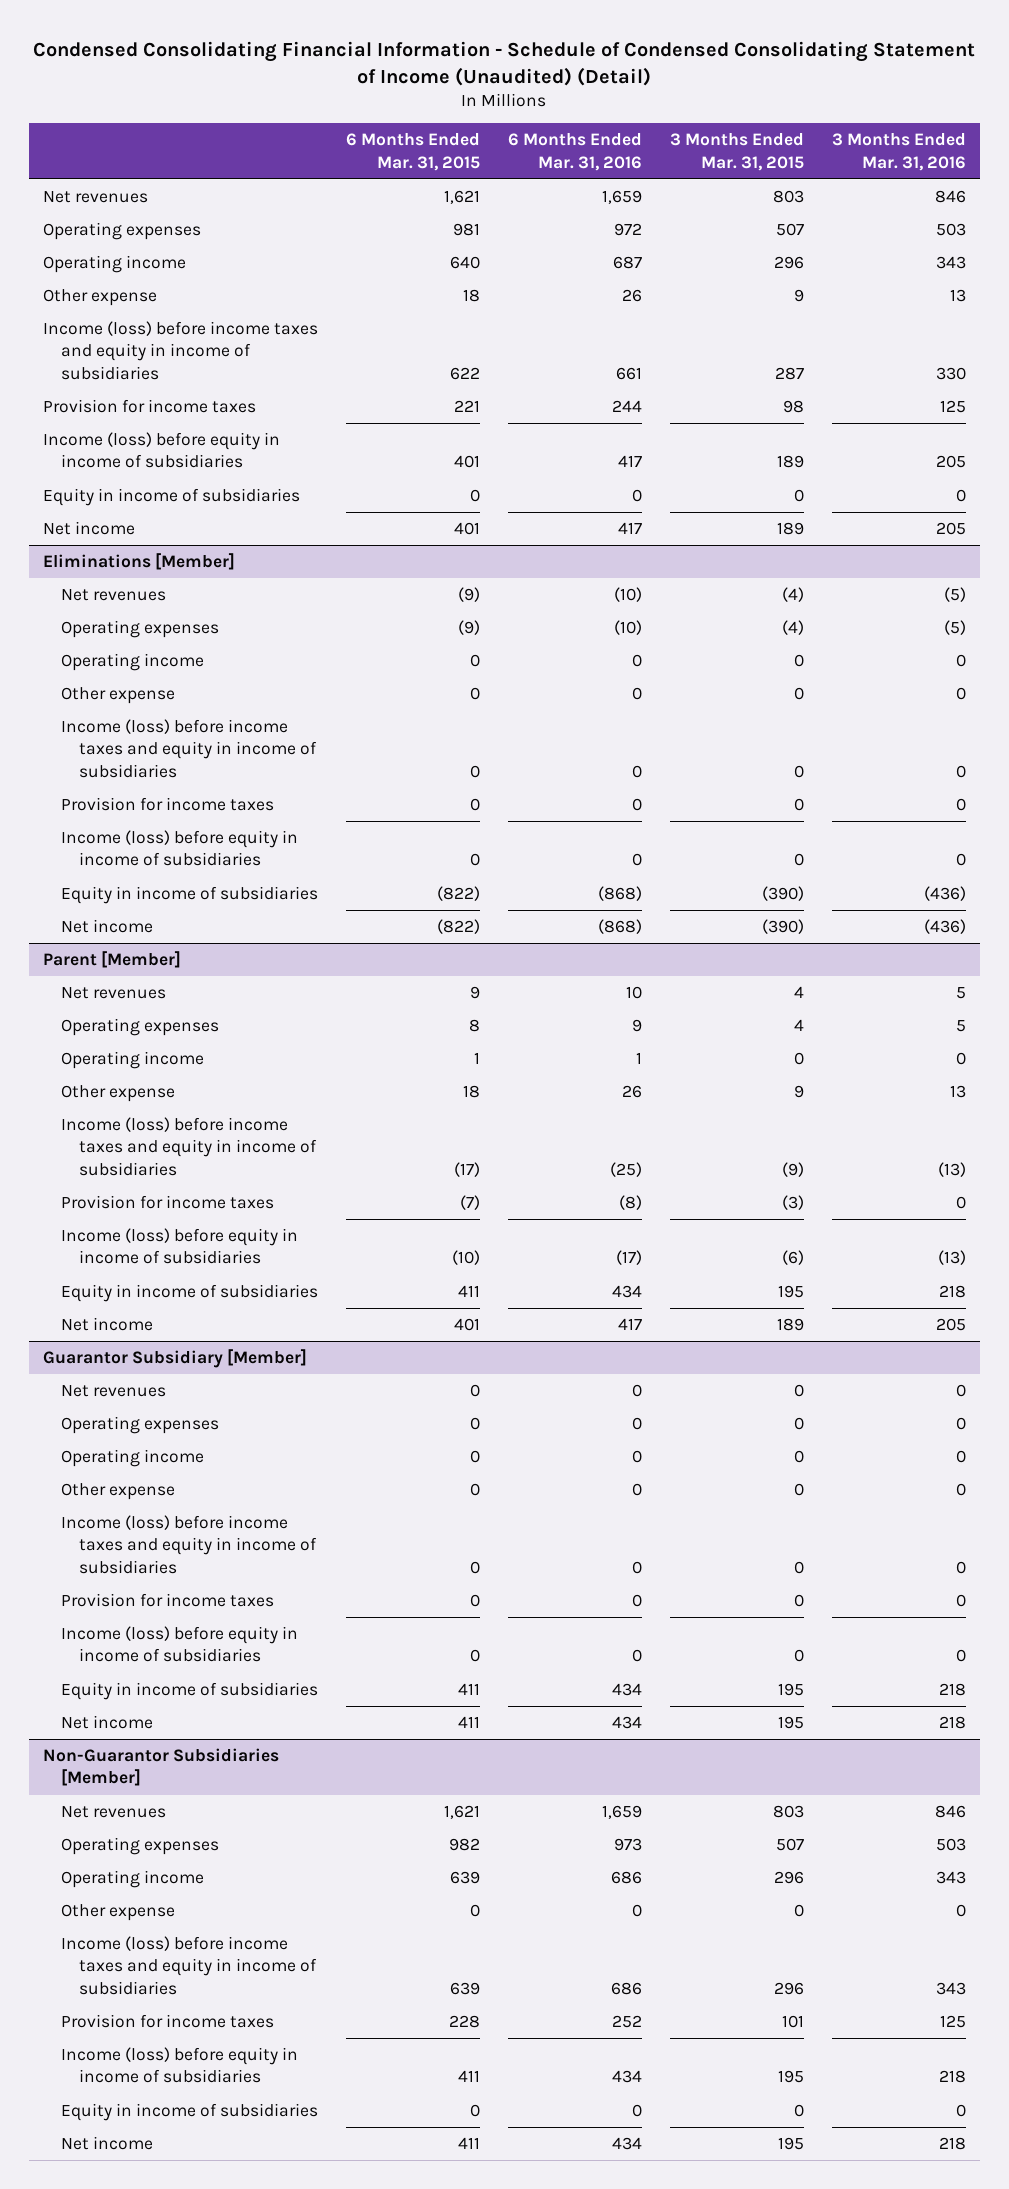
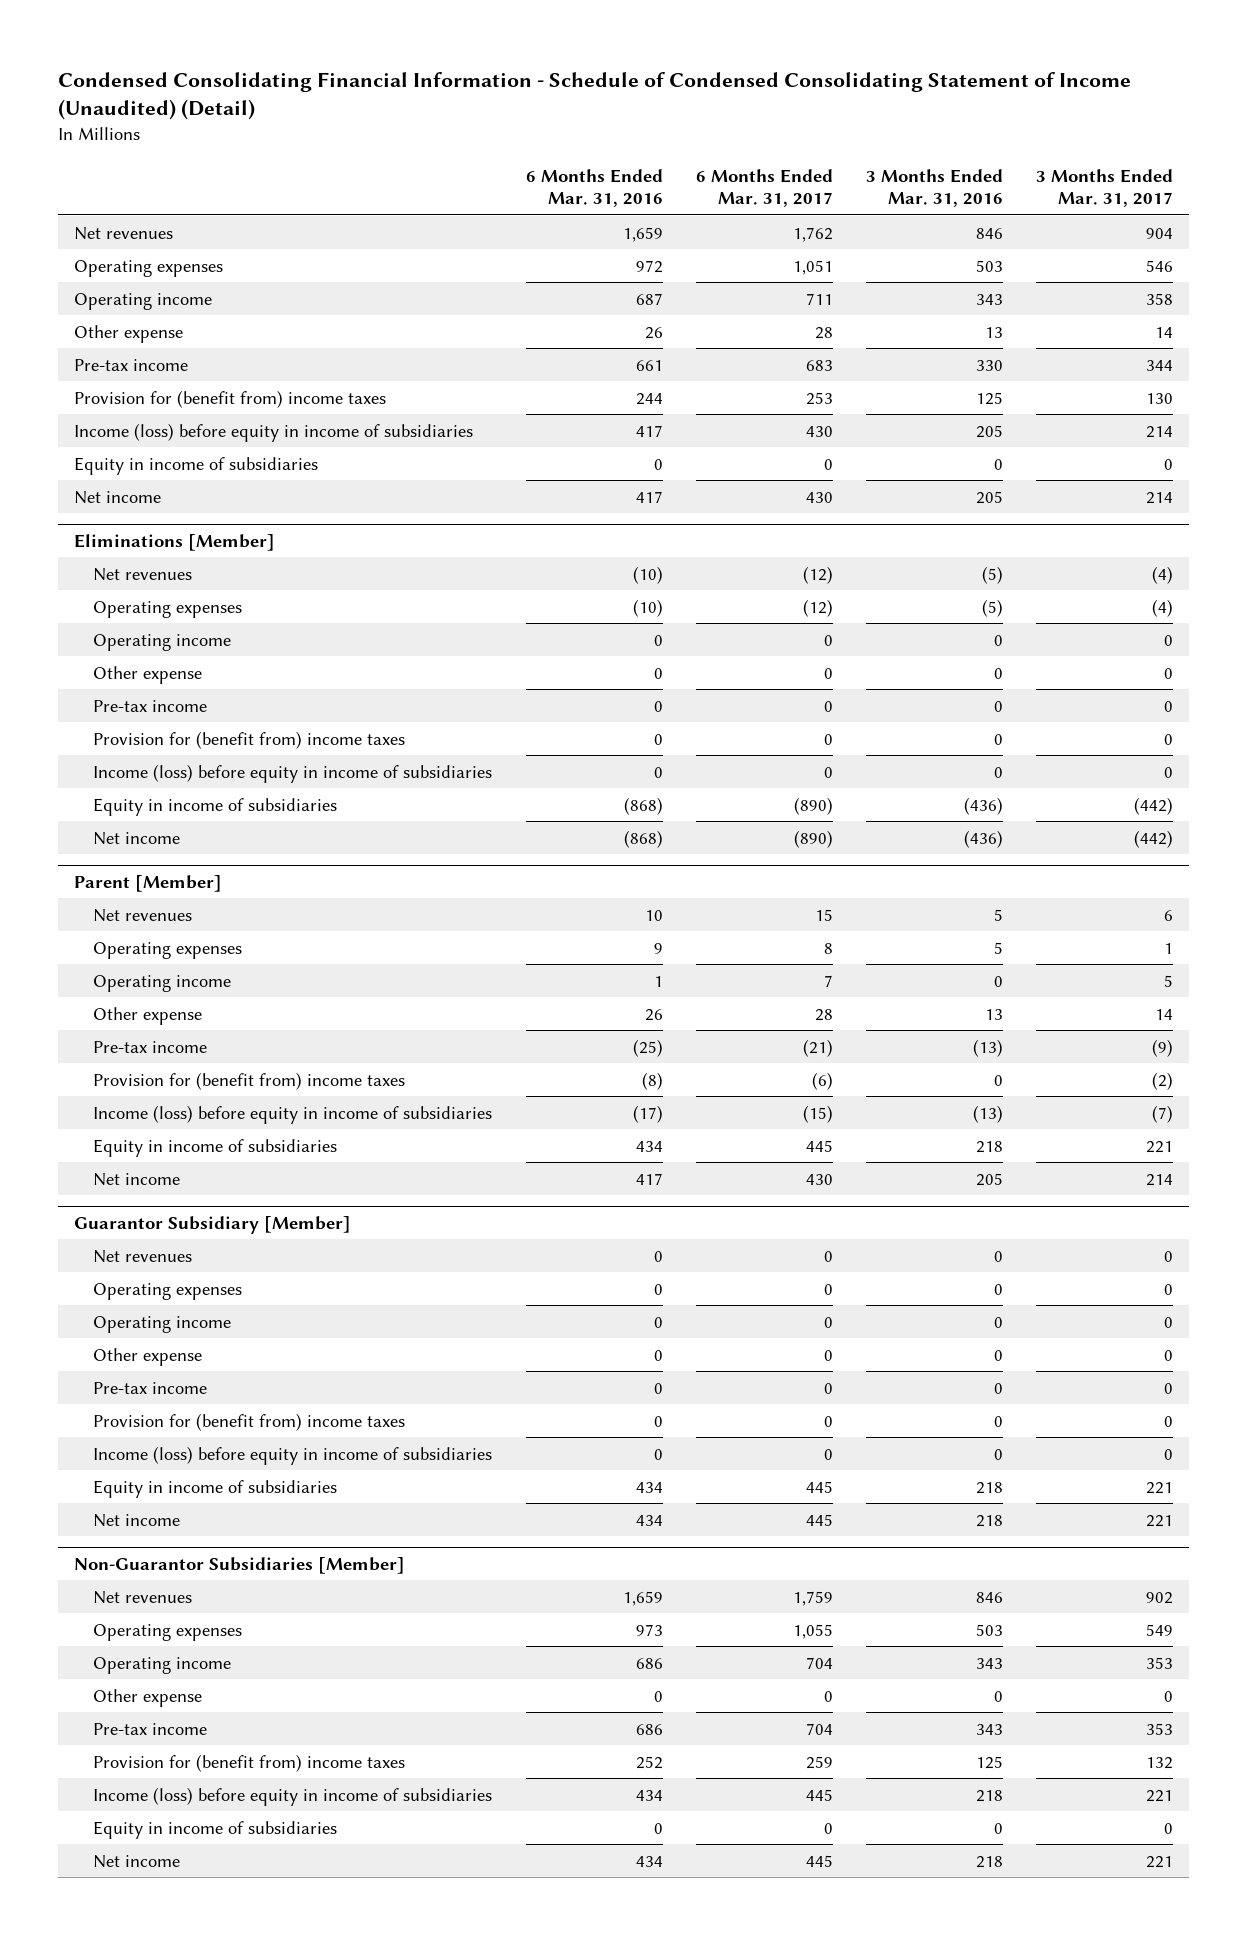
- | 6 Months Ended Mar. 31, 2015 | 6 Months Ended Mar. 31, 2016 | 3 Months Ended Mar. 31, 2015 | 3 Months Ended Mar. 31, 2016
+ | 6 Months Ended Mar. 31, 2016 | 6 Months Ended Mar. 31, 2017 | 3 Months Ended Mar. 31, 2016 | 3 Months Ended Mar. 31, 2017
- Income (loss) before income taxes and equity in income of subsidiaries | 622 | 661 | 287 | 330
- Provision for income taxes | 221 | 244 | 98 | 125
+ Pre-tax income | 661 | 683 | 330 | 344
+ Provision for (benefit from) income taxes | 244 | 253 | 125 | 130
@ Eliminations [Member]
- Income (loss) before income taxes and equity in income of subsidiaries | 0 | 0 | 0 | 0
- Provision for income taxes | 0 | 0 | 0 | 0
+ Pre-tax income | 0 | 0 | 0 | 0
+ Provision for (benefit from) income taxes | 0 | 0 | 0 | 0
@ Parent [Member]
- Income (loss) before income taxes and equity in income of subsidiaries | (17) | (25) | (9) | (13)
- Provision for income taxes | (7) | (8) | (3) | 0
+ Pre-tax income | (25) | (21) | (13) | (9)
+ Provision for (benefit from) income taxes | (8) | (6) | 0 | (2)
@ Guarantor Subsidiary [Member]
- Income (loss) before income taxes and equity in income of subsidiaries | 0 | 0 | 0 | 0
- Provision for income taxes | 0 | 0 | 0 | 0
+ Pre-tax income | 0 | 0 | 0 | 0
+ Provision for (benefit from) income taxes | 0 | 0 | 0 | 0
@ Non-Guarantor Subsidiaries [Member]
- Income (loss) before income taxes and equity in income of subsidiaries | 639 | 686 | 296 | 343
- Provision for income taxes | 228 | 252 | 101 | 125
+ Pre-tax income | 686 | 704 | 343 | 353
+ Provision for (benefit from) income taxes | 252 | 259 | 125 | 132

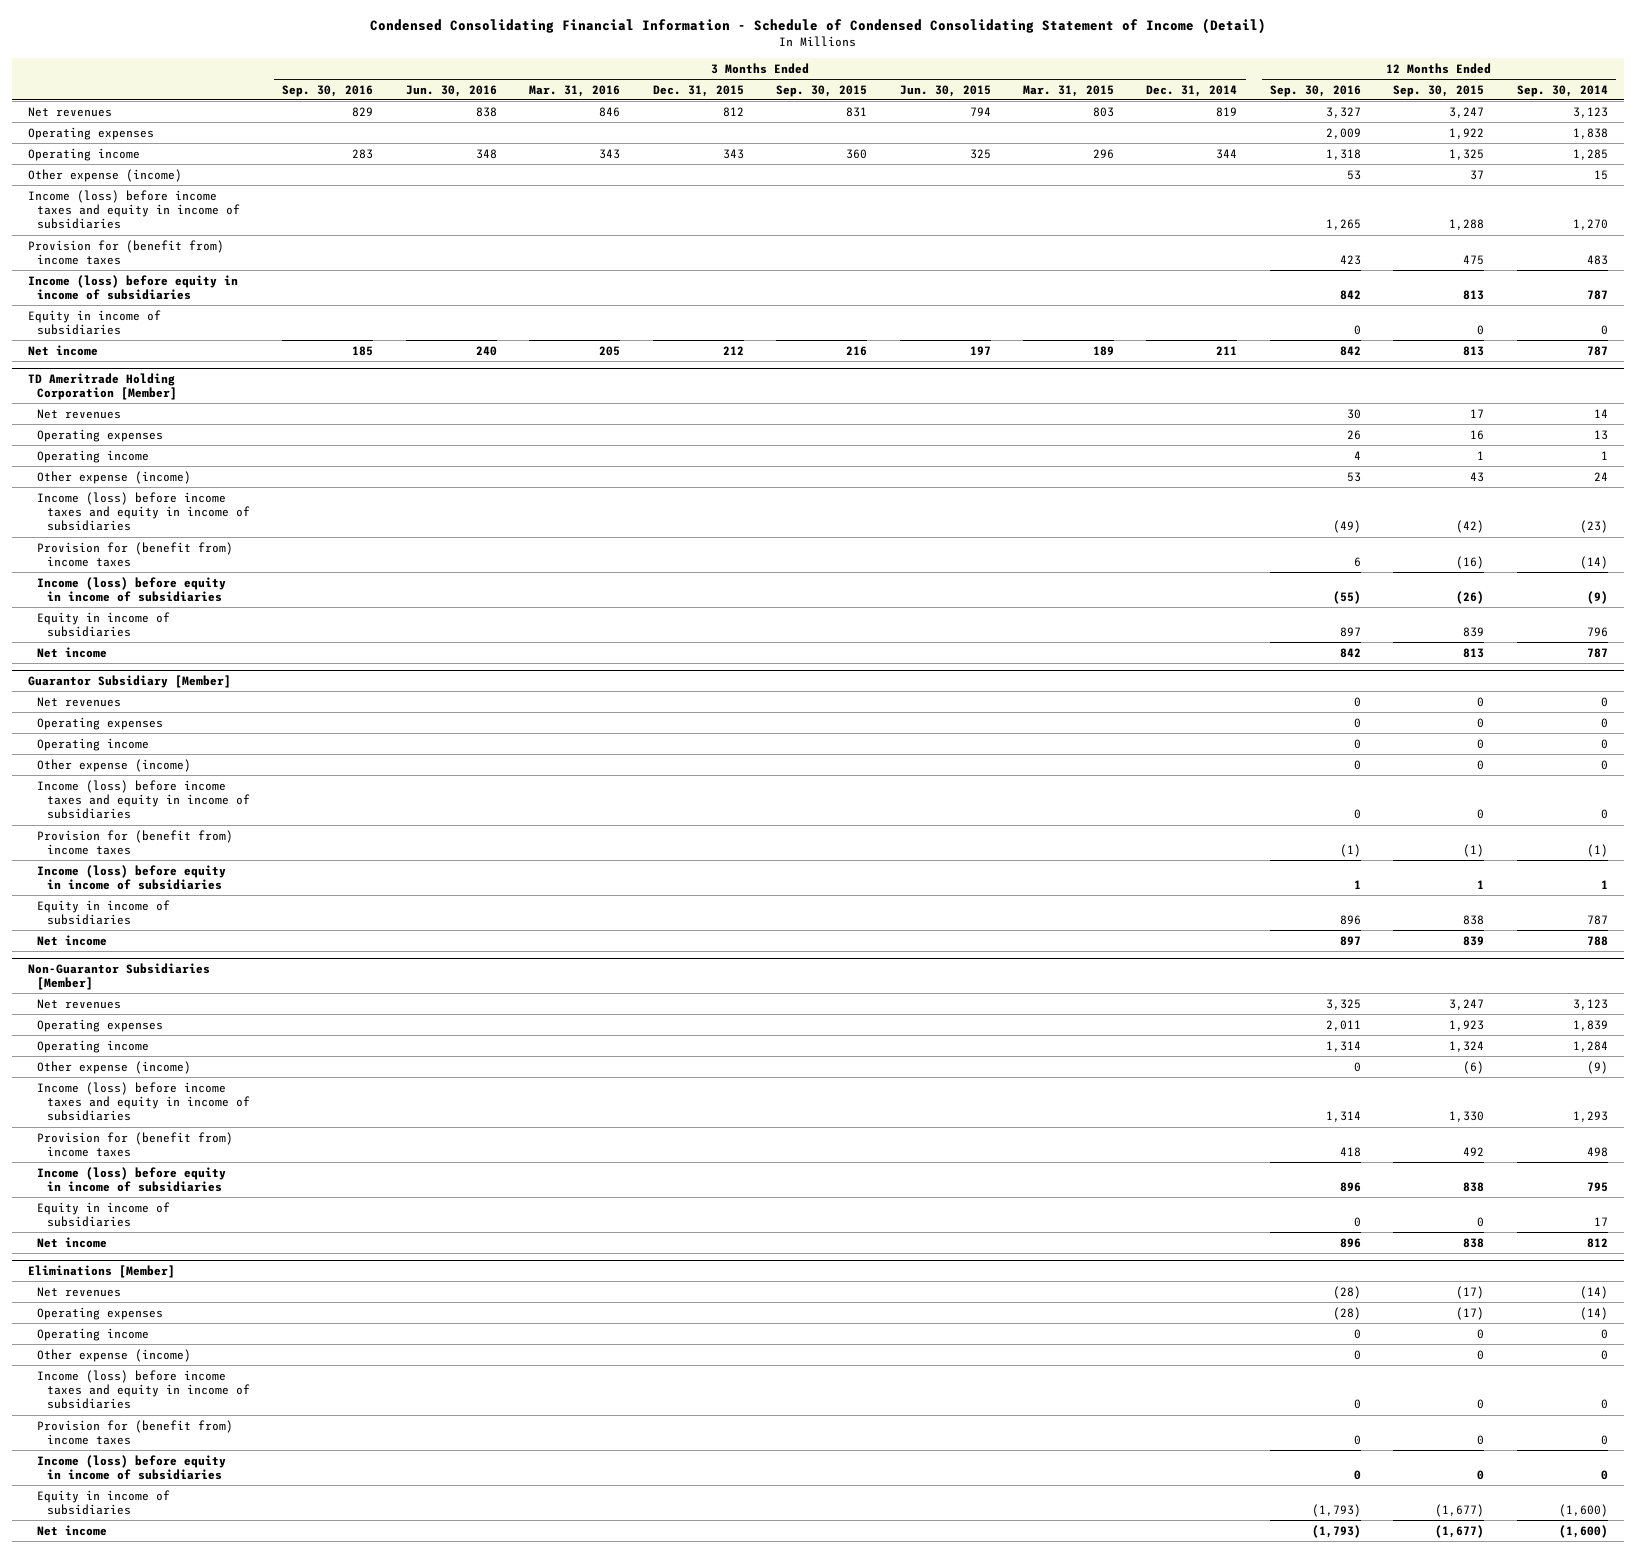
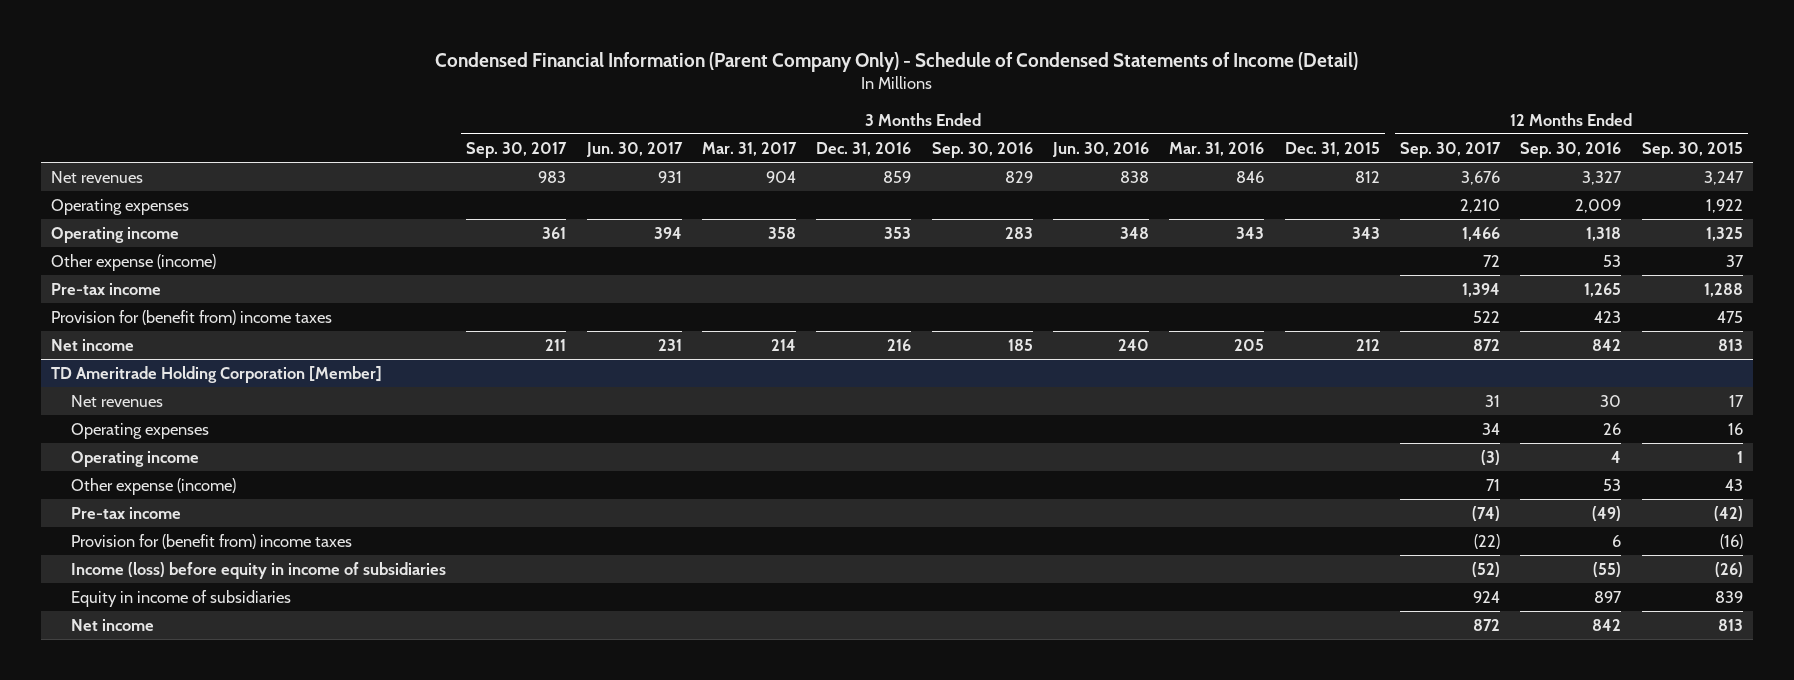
- Condensed Consolidating Financial Information - Schedule of Condensed Consolidating Statement of Income (Detail)
+ Condensed Financial Information (Parent Company Only) - Schedule of Condensed Statements of Income (Detail)
- | 3 Months Ended Sep. 30, 2016 | 3 Months Ended Jun. 30, 2016 | 3 Months Ended Mar. 31, 2016 | 3 Months Ended Dec. 31, 2015 | 3 Months Ended Sep. 30, 2015 | 3 Months Ended Jun. 30, 2015 | 3 Months Ended Mar. 31, 2015 | 3 Months Ended Dec. 31, 2014 | 12 Months Ended Sep. 30, 2016 | 12 Months Ended Sep. 30, 2015 | 12 Months Ended Sep. 30, 2014
+ | 3 Months Ended Sep. 30, 2017 | 3 Months Ended Jun. 30, 2017 | 3 Months Ended Mar. 31, 2017 | 3 Months Ended Dec. 31, 2016 | 3 Months Ended Sep. 30, 2016 | 3 Months Ended Jun. 30, 2016 | 3 Months Ended Mar. 31, 2016 | 3 Months Ended Dec. 31, 2015 | 12 Months Ended Sep. 30, 2017 | 12 Months Ended Sep. 30, 2016 | 12 Months Ended Sep. 30, 2015
- Income (loss) before income taxes and equity in income of subsidiaries | | | | | | | | | 1,265 | 1,288 | 1,270
+ Pre-tax income | | | | | | | | | 1,394 | 1,265 | 1,288
- Income (loss) before equity in income of subsidiaries | | | | | | | | | 842 | 813 | 787
- Equity in income of subsidiaries | | | | | | | | | 0 | 0 | 0
@ TD Ameritrade Holding Corporation [Member]
- Income (loss) before income taxes and equity in income of subsidiaries | | | | | | | | | (49) | (42) | (23)
+ Pre-tax income | | | | | | | | | (74) | (49) | (42)
- Guarantor Subsidiary [Member]
- Net revenues | | | | | | | | | 0 | 0 | 0
- Operating expenses | | | | | | | | | 0 | 0 | 0
- Operating income | | | | | | | | | 0 | 0 | 0
- Other expense (income) | | | | | | | | | 0 | 0 | 0
- Income (loss) before income taxes and equity in income of subsidiaries | | | | | | | | | 0 | 0 | 0
- Provision for (benefit from) income taxes | | | | | | | | | (1) | (1) | (1)
- Income (loss) before equity in income of subsidiaries | | | | | | | | | 1 | 1 | 1
- Equity in income of subsidiaries | | | | | | | | | 896 | 838 | 787
- Net income | | | | | | | | | 897 | 839 | 788
- Non-Guarantor Subsidiaries [Member]
- Net revenues | | | | | | | | | 3,325 | 3,247 | 3,123
- Operating expenses | | | | | | | | | 2,011 | 1,923 | 1,839
- Operating income | | | | | | | | | 1,314 | 1,324 | 1,284
- Other expense (income) | | | | | | | | | 0 | (6) | (9)
- Income (loss) before income taxes and equity in income of subsidiaries | | | | | | | | | 1,314 | 1,330 | 1,293
- Provision for (benefit from) income taxes | | | | | | | | | 418 | 492 | 498
- Income (loss) before equity in income of subsidiaries | | | | | | | | | 896 | 838 | 795
- Equity in income of subsidiaries | | | | | | | | | 0 | 0 | 17
- Net income | | | | | | | | | 896 | 838 | 812
- Eliminations [Member]
- Net revenues | | | | | | | | | (28) | (17) | (14)
- Operating expenses | | | | | | | | | (28) | (17) | (14)
- Operating income | | | | | | | | | 0 | 0 | 0
- Other expense (income) | | | | | | | | | 0 | 0 | 0
- Income (loss) before income taxes and equity in income of subsidiaries | | | | | | | | | 0 | 0 | 0
- Provision for (benefit from) income taxes | | | | | | | | | 0 | 0 | 0
- Income (loss) before equity in income of subsidiaries | | | | | | | | | 0 | 0 | 0
- Equity in income of subsidiaries | | | | | | | | | (1,793) | (1,677) | (1,600)
- Net income | | | | | | | | | (1,793) | (1,677) | (1,600)

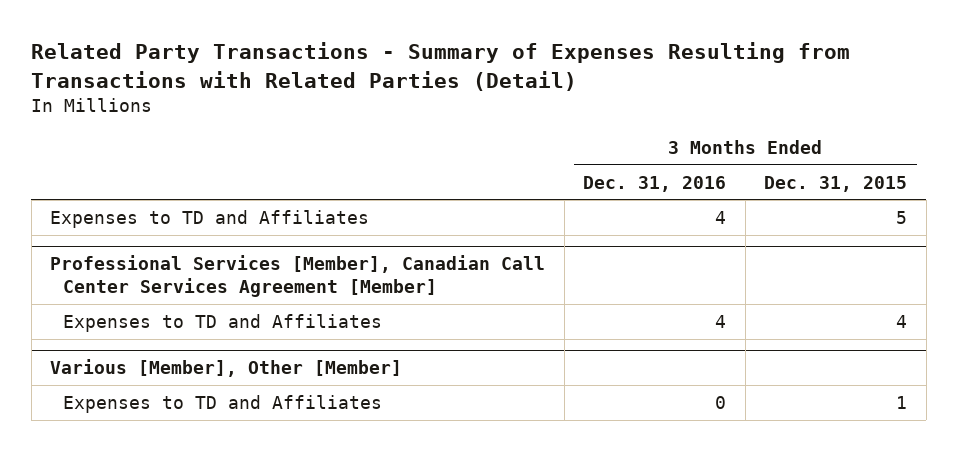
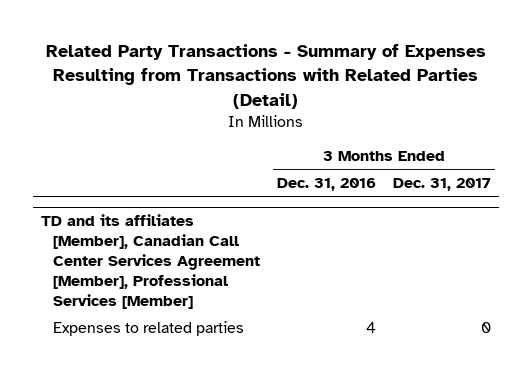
- | 3 Months Ended Dec. 31, 2016 | 3 Months Ended Dec. 31, 2015
+ | 3 Months Ended Dec. 31, 2016 | 3 Months Ended Dec. 31, 2017
- Expenses to TD and Affiliates | 4 | 5
- Professional Services [Member], Canadian Call Center Services Agreement [Member]
- Expenses to TD and Affiliates | 4 | 4
- Various [Member], Other [Member]
- Expenses to TD and Affiliates | 0 | 1
+ TD and its affiliates [Member], Canadian Call Center Services Agreement [Member], Professional Services [Member]
+ Expenses to related parties | 4 | 0

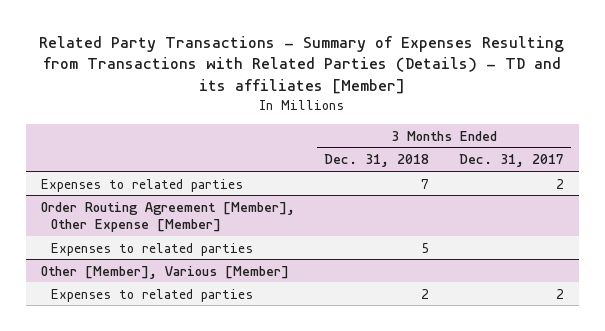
- Related Party Transactions - Summary of Expenses Resulting from Transactions with Related Parties (Detail)
+ Related Party Transactions - Summary of Expenses Resulting from Transactions with Related Parties (Details) - TD and its affiliates [Member]
- | 3 Months Ended Dec. 31, 2016 | 3 Months Ended Dec. 31, 2017
+ | 3 Months Ended Dec. 31, 2018 | 3 Months Ended Dec. 31, 2017
- TD and its affiliates [Member], Canadian Call Center Services Agreement [Member], Professional Services [Member]
- Expenses to related parties | 4 | 0
+ Expenses to related parties | 7 | 2
+ Order Routing Agreement [Member], Other Expense [Member]
+ Expenses to related parties | 5 |
+ Other [Member], Various [Member]
+ Expenses to related parties | 2 | 2

